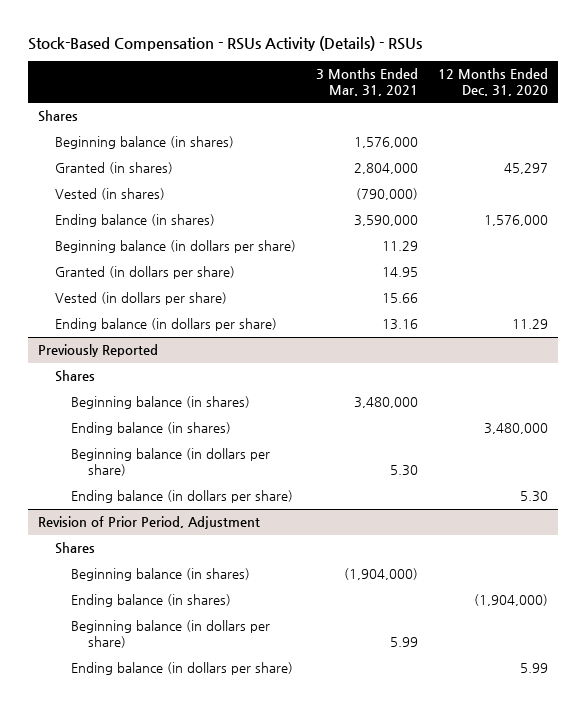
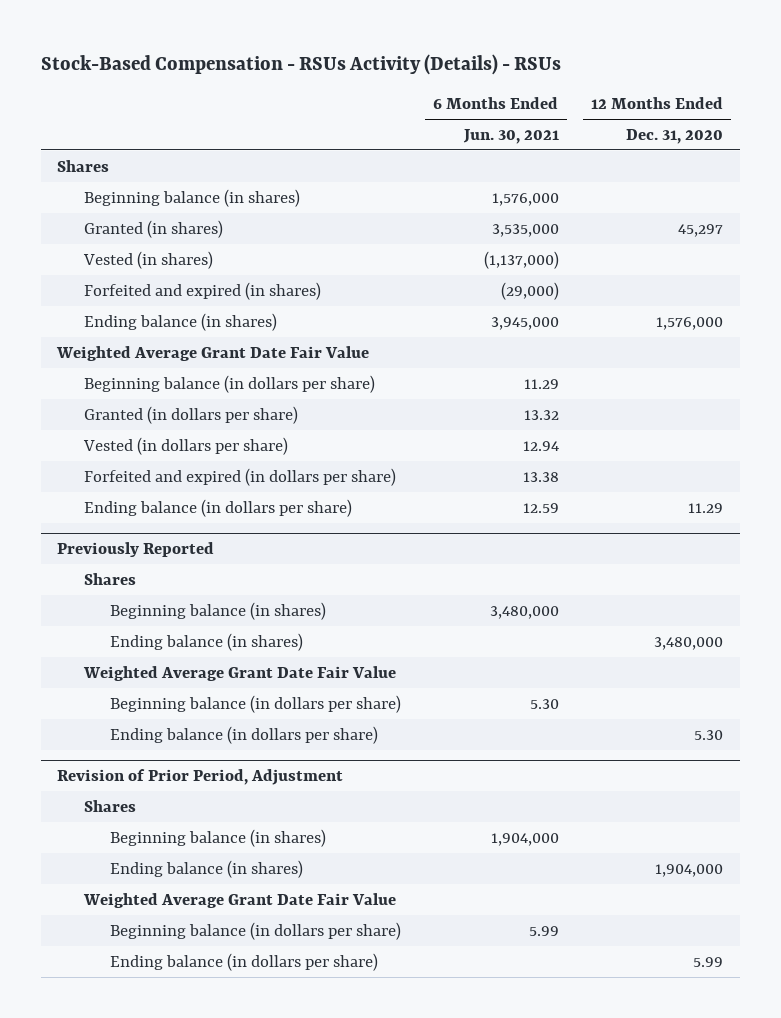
- | 3 Months Ended Mar. 31, 2021 | 12 Months Ended Dec. 31, 2020
+ | 6 Months Ended Jun. 30, 2021 | 12 Months Ended Dec. 31, 2020
+ Forfeited and expired (in shares) | (29,000) |
+ Weighted Average Grant Date Fair Value
+ Forfeited and expired (in dollars per share) | 13.38 |
@ Previously Reported
+ Weighted Average Grant Date Fair Value
@ Revision of Prior Period, Adjustment
- Ending balance (in shares) | | (1,904,000)
+ Ending balance (in shares) | | 1,904,000
+ Weighted Average Grant Date Fair Value

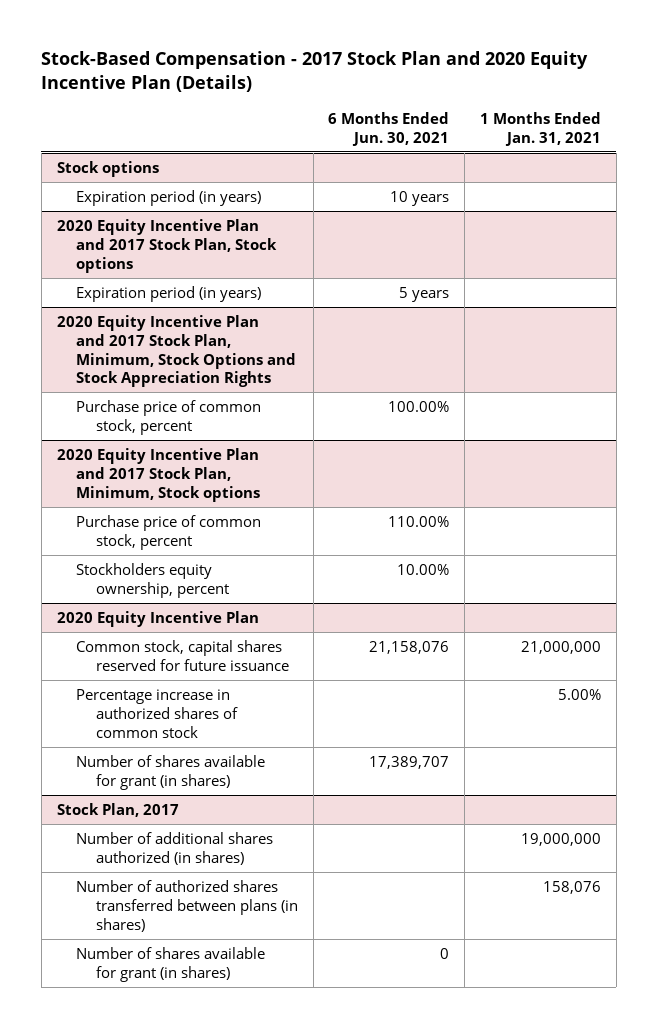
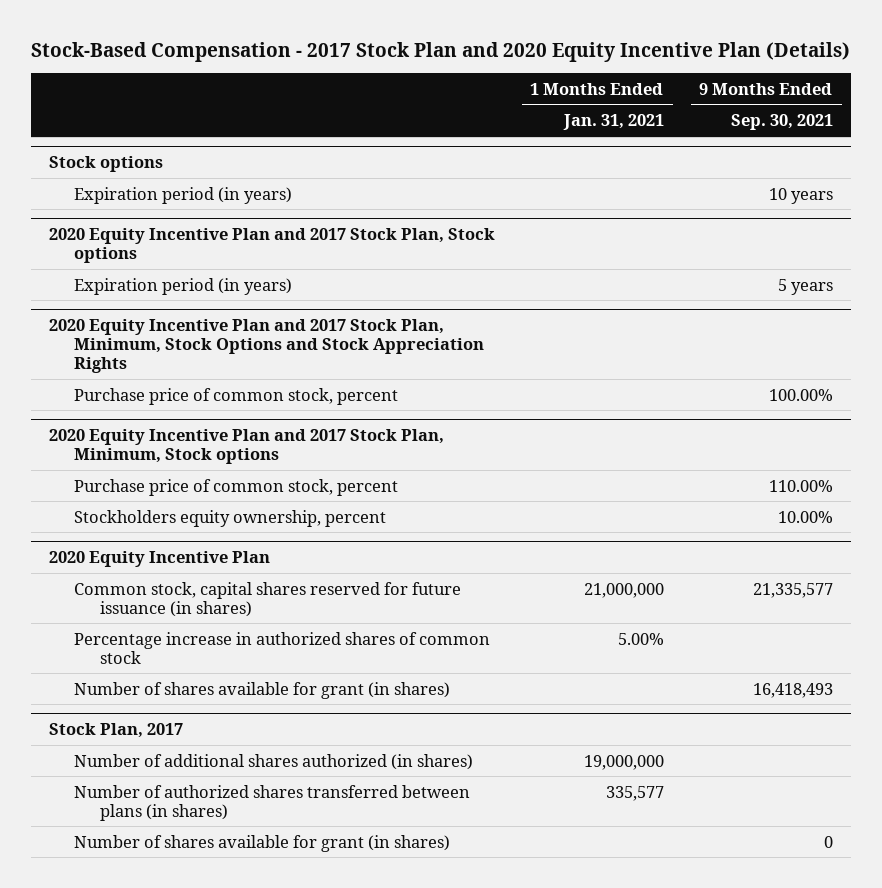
- | 6 Months Ended Jun. 30, 2021 | 1 Months Ended Jan. 31, 2021
+ | 1 Months Ended Jan. 31, 2021 | 9 Months Ended Sep. 30, 2021
@ 2020 Equity Incentive Plan
- Common stock, capital shares reserved for future issuance | 21,158,076 | 21,000,000
+ Common stock, capital shares reserved for future issuance (in shares) | 21,000,000 | 21,335,577
@ Stock Plan, 2017
- Number of authorized shares transferred between plans (in shares) | | 158,076
+ Number of authorized shares transferred between plans (in shares) | 335,577 |

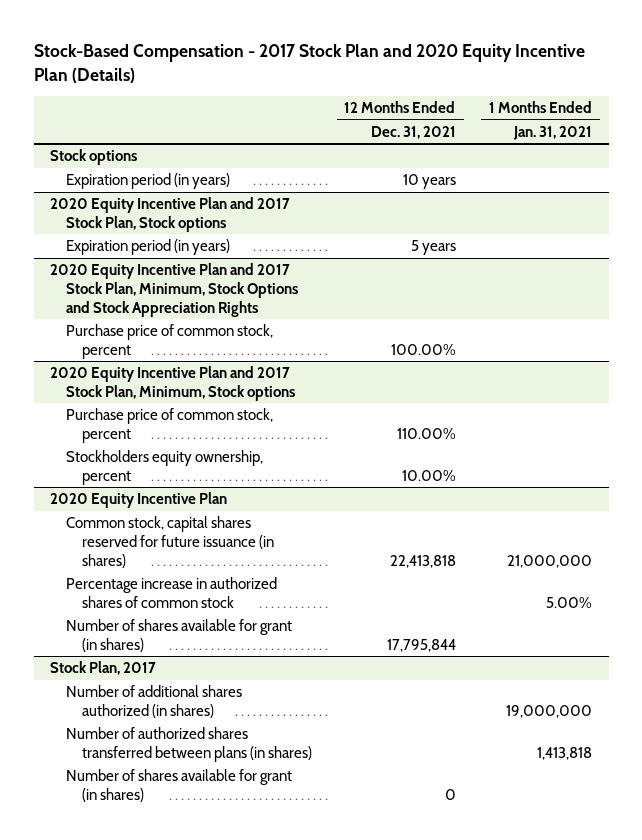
- | 1 Months Ended Jan. 31, 2021 | 9 Months Ended Sep. 30, 2021
+ | 12 Months Ended Dec. 31, 2021 | 1 Months Ended Jan. 31, 2021
@ Stock Plan, 2017
- Number of authorized shares transferred between plans (in shares) | 335,577 |
+ Number of authorized shares transferred between plans (in shares) | | 1,413,818

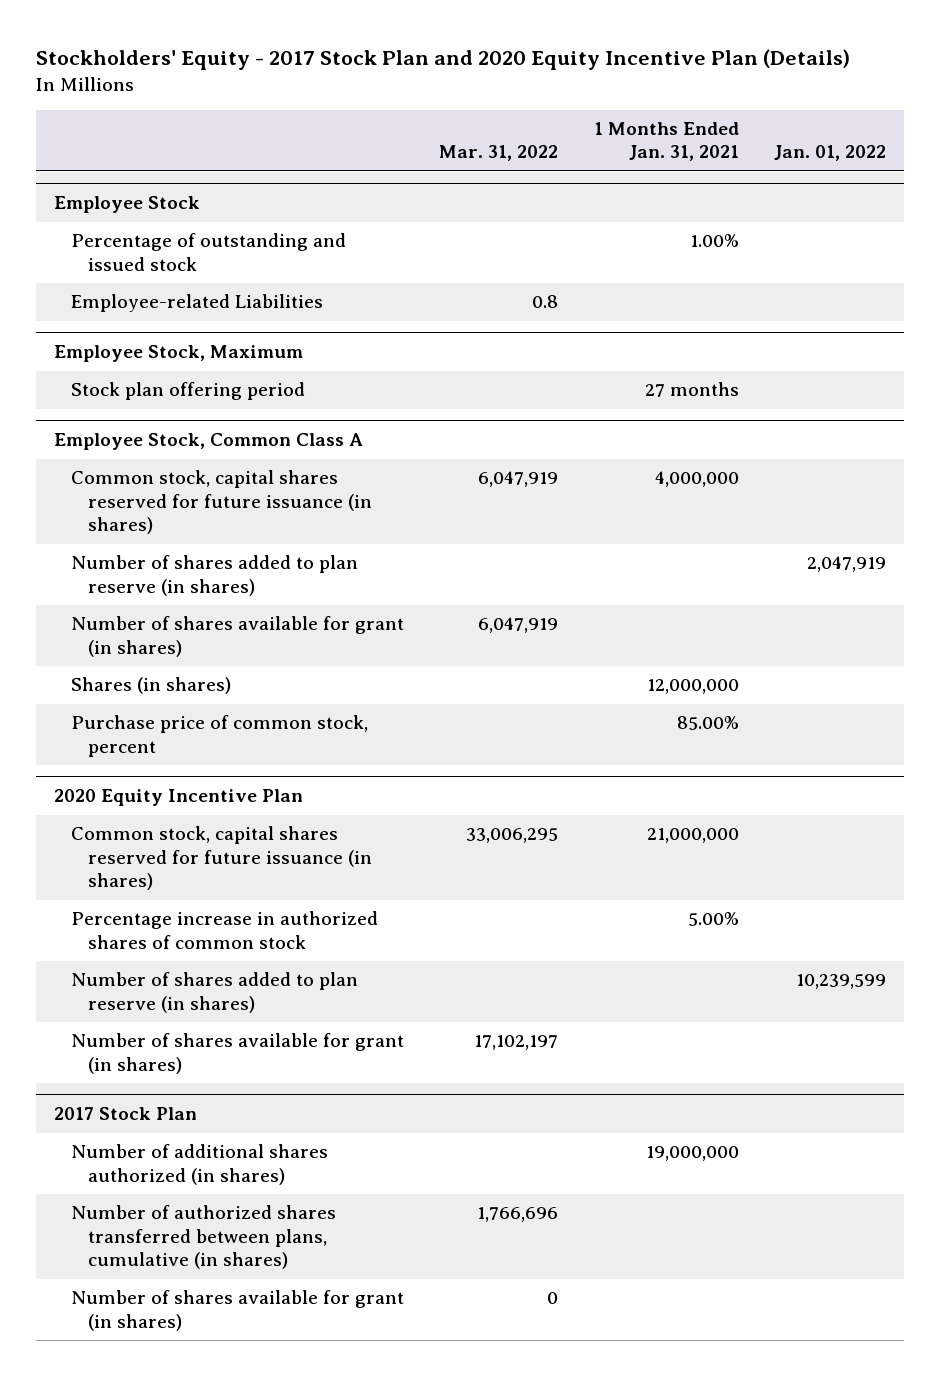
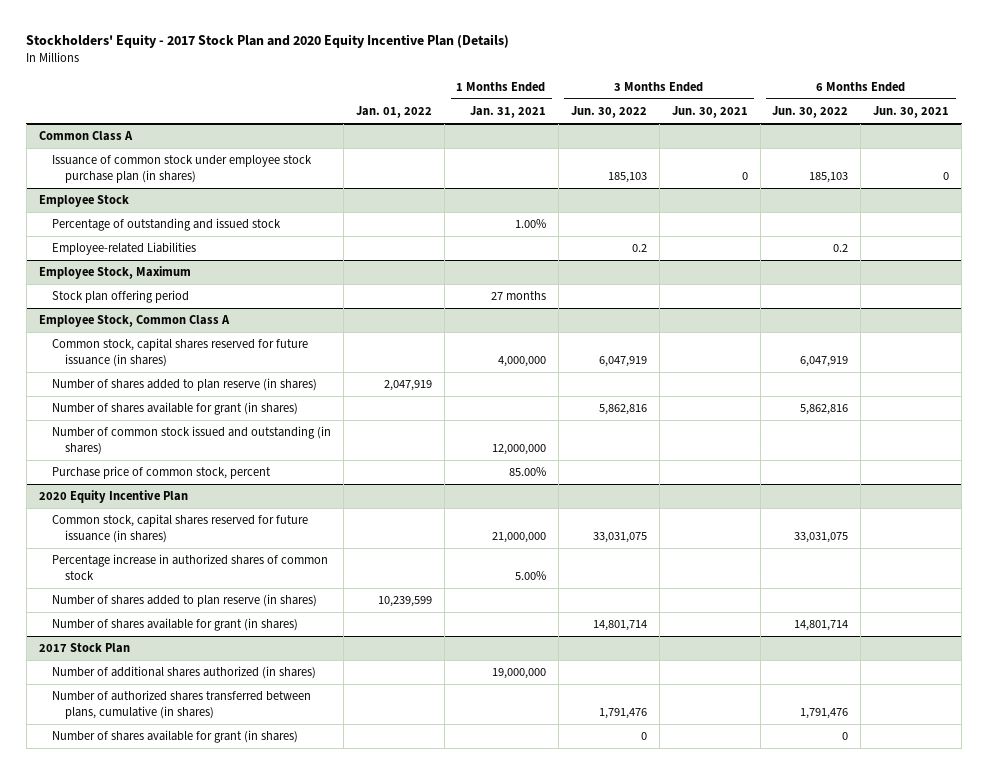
- | Mar. 31, 2022 | 1 Months Ended Jan. 31, 2021 | Jan. 01, 2022
+ | Jan. 01, 2022 | 1 Months Ended Jan. 31, 2021 | 3 Months Ended Jun. 30, 2022 | 3 Months Ended Jun. 30, 2021 | 6 Months Ended Jun. 30, 2022 | 6 Months Ended Jun. 30, 2021
+ Common Class A
+ Issuance of common stock under employee stock purchase plan (in shares) | | | 185,103 | 0 | 185,103 | 0
@ Employee Stock, Common Class A
- Shares (in shares) | | 12,000,000 |
+ Number of common stock issued and outstanding (in shares) | | 12,000,000 | | | |

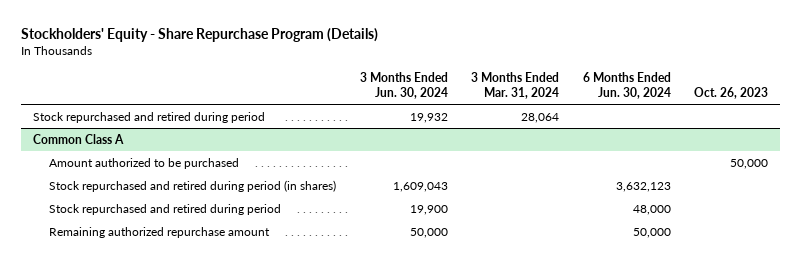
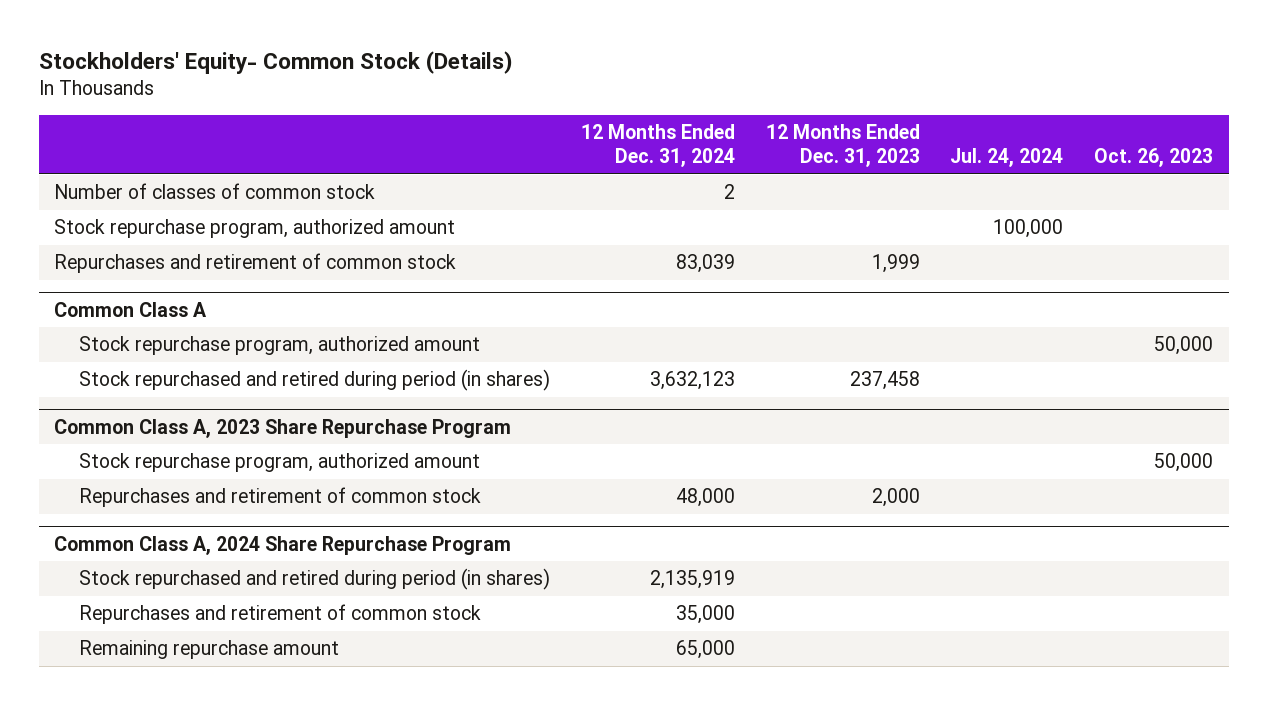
- Stockholders' Equity - Share Repurchase Program (Details)
+ Stockholders' Equity- Common Stock (Details)
- | 3 Months Ended Jun. 30, 2024 | 3 Months Ended Mar. 31, 2024 | 6 Months Ended Jun. 30, 2024 | Oct. 26, 2023
+ | 12 Months Ended Dec. 31, 2024 | 12 Months Ended Dec. 31, 2023 | Jul. 24, 2024 | Oct. 26, 2023
- Stock repurchased and retired during period | 19,932 | 28,064 | |
+ Number of classes of common stock | 2 | | |
+ Stock repurchase program, authorized amount | | | 100,000 |
+ Repurchases and retirement of common stock | 83,039 | 1,999 | |
@ Common Class A
- Amount authorized to be purchased | | | | 50,000
+ Stock repurchase program, authorized amount | | | | 50,000
- Stock repurchased and retired during period | 19,900 | | 48,000 |
- Remaining authorized repurchase amount | 50,000 | | 50,000 |
+ Common Class A, 2023 Share Repurchase Program
+ Stock repurchase program, authorized amount | | | | 50,000
+ Repurchases and retirement of common stock | 48,000 | 2,000 | |
+ Common Class A, 2024 Share Repurchase Program
+ Stock repurchased and retired during period (in shares) | 2,135,919 | | |
+ Repurchases and retirement of common stock | 35,000 | | |
+ Remaining repurchase amount | 65,000 | | |

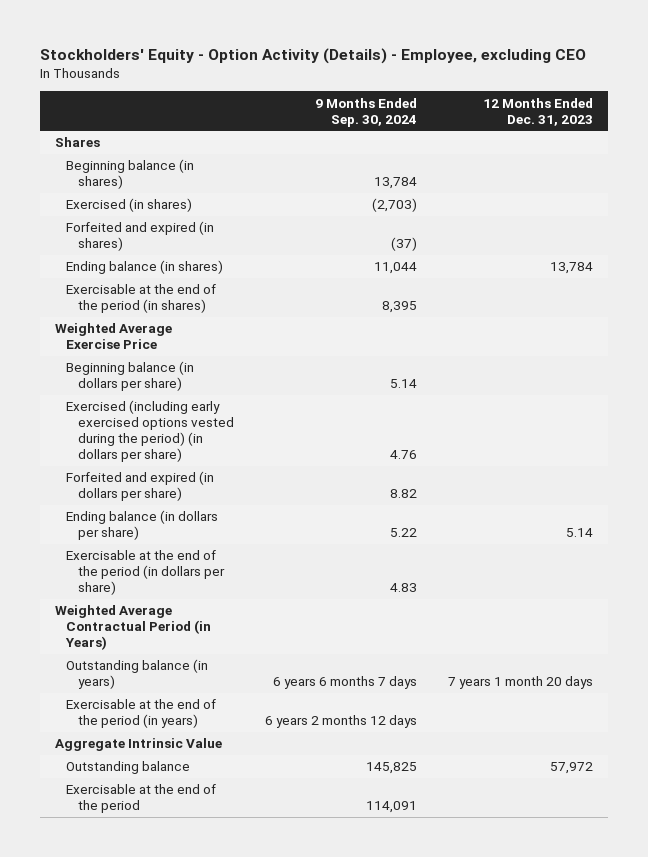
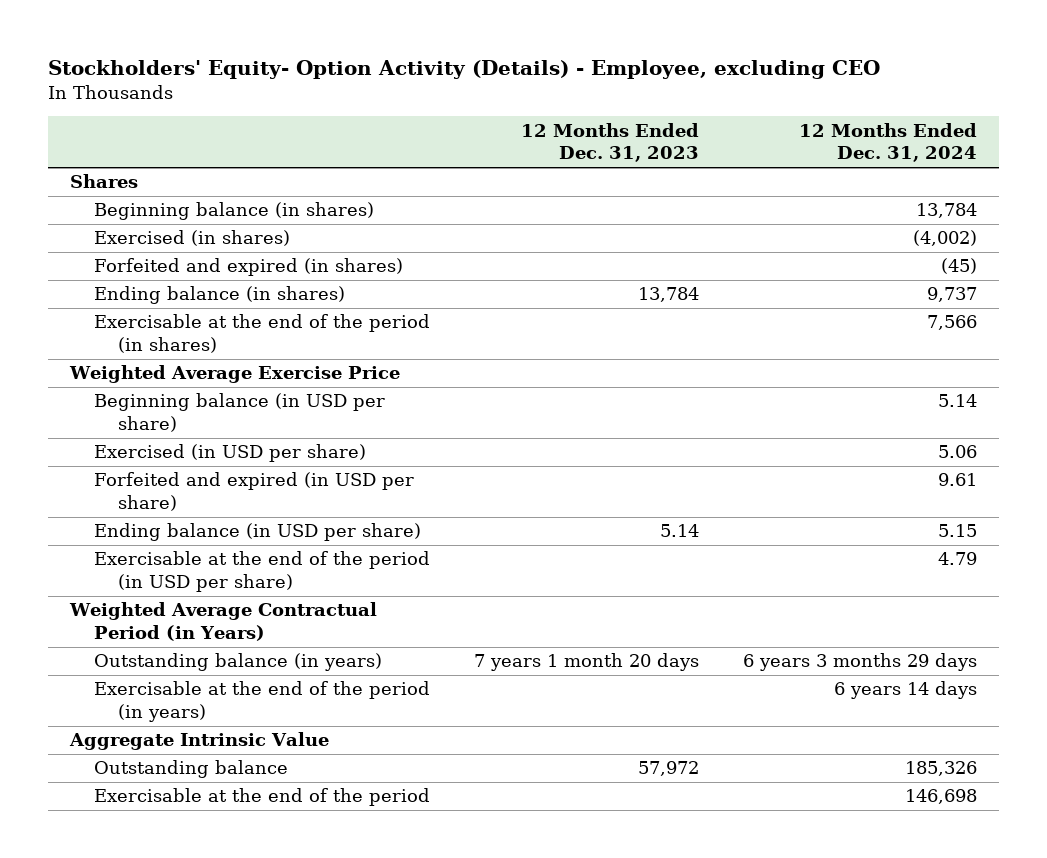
- Stockholders' Equity - Option Activity (Details) - Employee, excluding CEO
+ Stockholders' Equity- Option Activity (Details) - Employee, excluding CEO
- | 9 Months Ended Sep. 30, 2024 | 12 Months Ended Dec. 31, 2023
+ | 12 Months Ended Dec. 31, 2023 | 12 Months Ended Dec. 31, 2024
- Beginning balance (in dollars per share) | 5.14 |
- Exercised (including early exercised options vested during the period) (in dollars per share) | 4.76 |
- Forfeited and expired (in dollars per share) | 8.82 |
- Ending balance (in dollars per share) | 5.22 | 5.14
- Exercisable at the end of the period (in dollars per share) | 4.83 |
+ Beginning balance (in USD per share) | | 5.14
+ Exercised (in USD per share) | | 5.06
+ Forfeited and expired (in USD per share) | | 9.61
+ Ending balance (in USD per share) | 5.14 | 5.15
+ Exercisable at the end of the period (in USD per share) | | 4.79

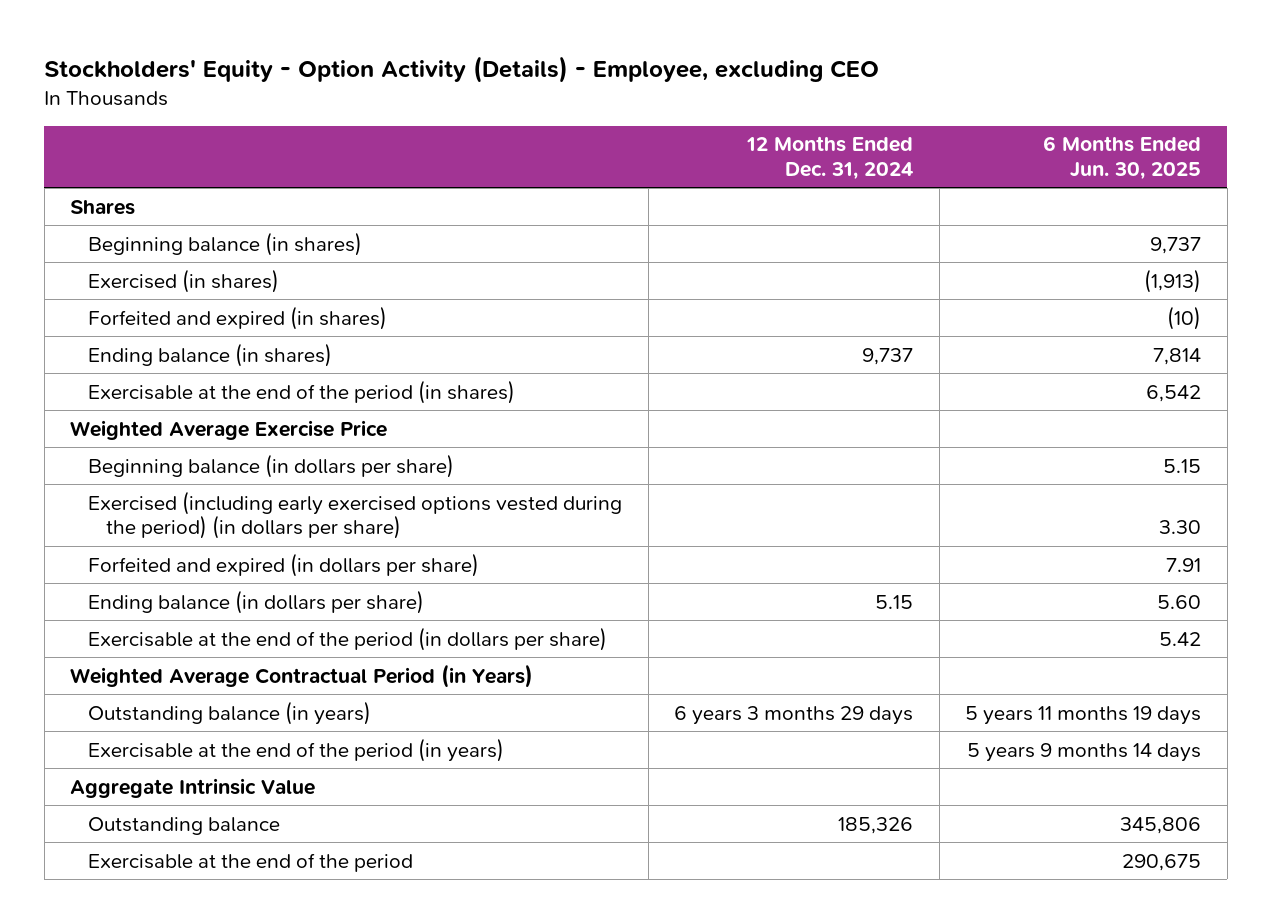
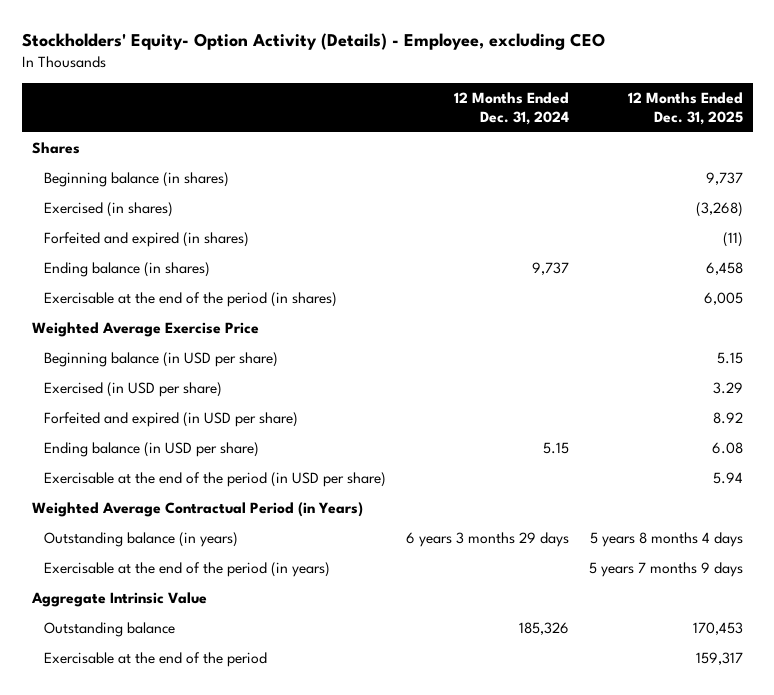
- Stockholders' Equity - Option Activity (Details) - Employee, excluding CEO
+ Stockholders' Equity- Option Activity (Details) - Employee, excluding CEO
- | 12 Months Ended Dec. 31, 2024 | 6 Months Ended Jun. 30, 2025
+ | 12 Months Ended Dec. 31, 2024 | 12 Months Ended Dec. 31, 2025
- Beginning balance (in dollars per share) | | 5.15
- Exercised (including early exercised options vested during the period) (in dollars per share) | | 3.30
- Forfeited and expired (in dollars per share) | | 7.91
- Ending balance (in dollars per share) | 5.15 | 5.60
- Exercisable at the end of the period (in dollars per share) | | 5.42
+ Beginning balance (in USD per share) | | 5.15
+ Exercised (in USD per share) | | 3.29
+ Forfeited and expired (in USD per share) | | 8.92
+ Ending balance (in USD per share) | 5.15 | 6.08
+ Exercisable at the end of the period (in USD per share) | | 5.94

